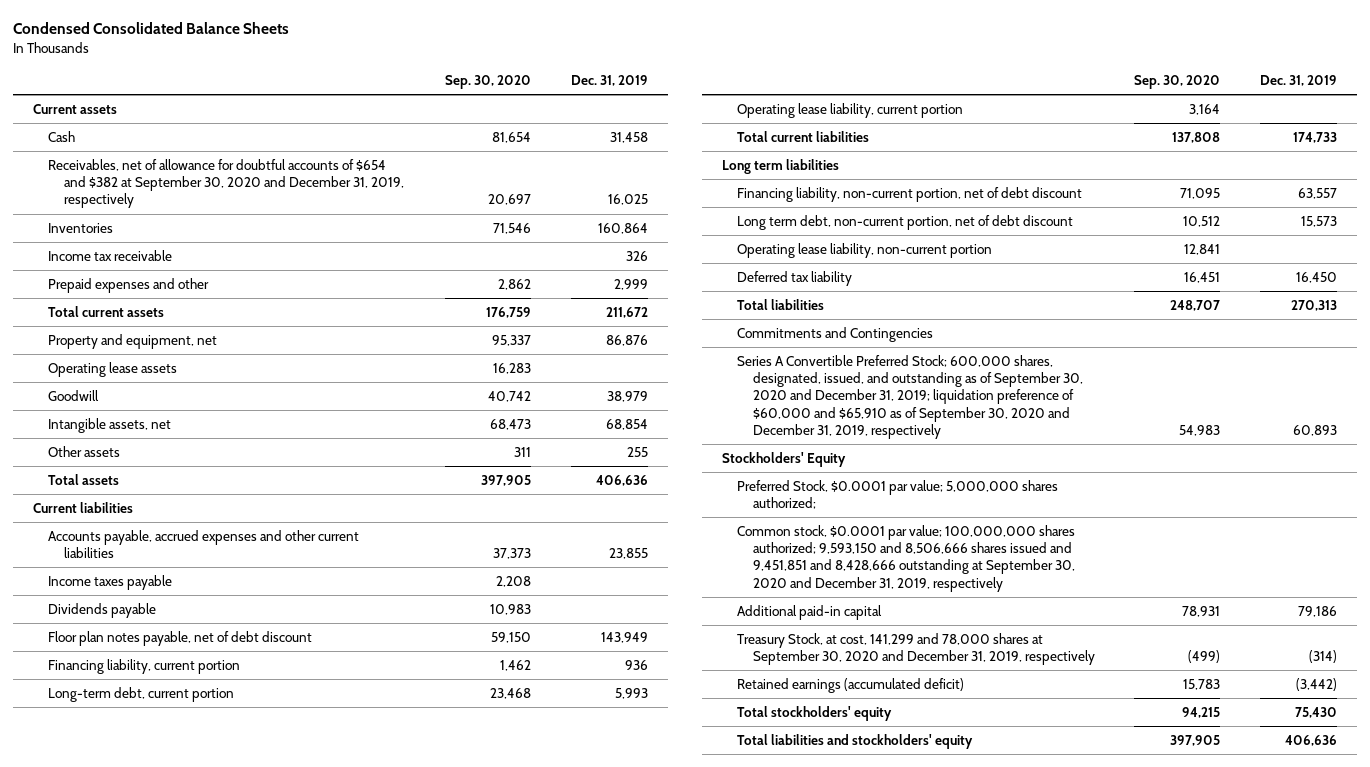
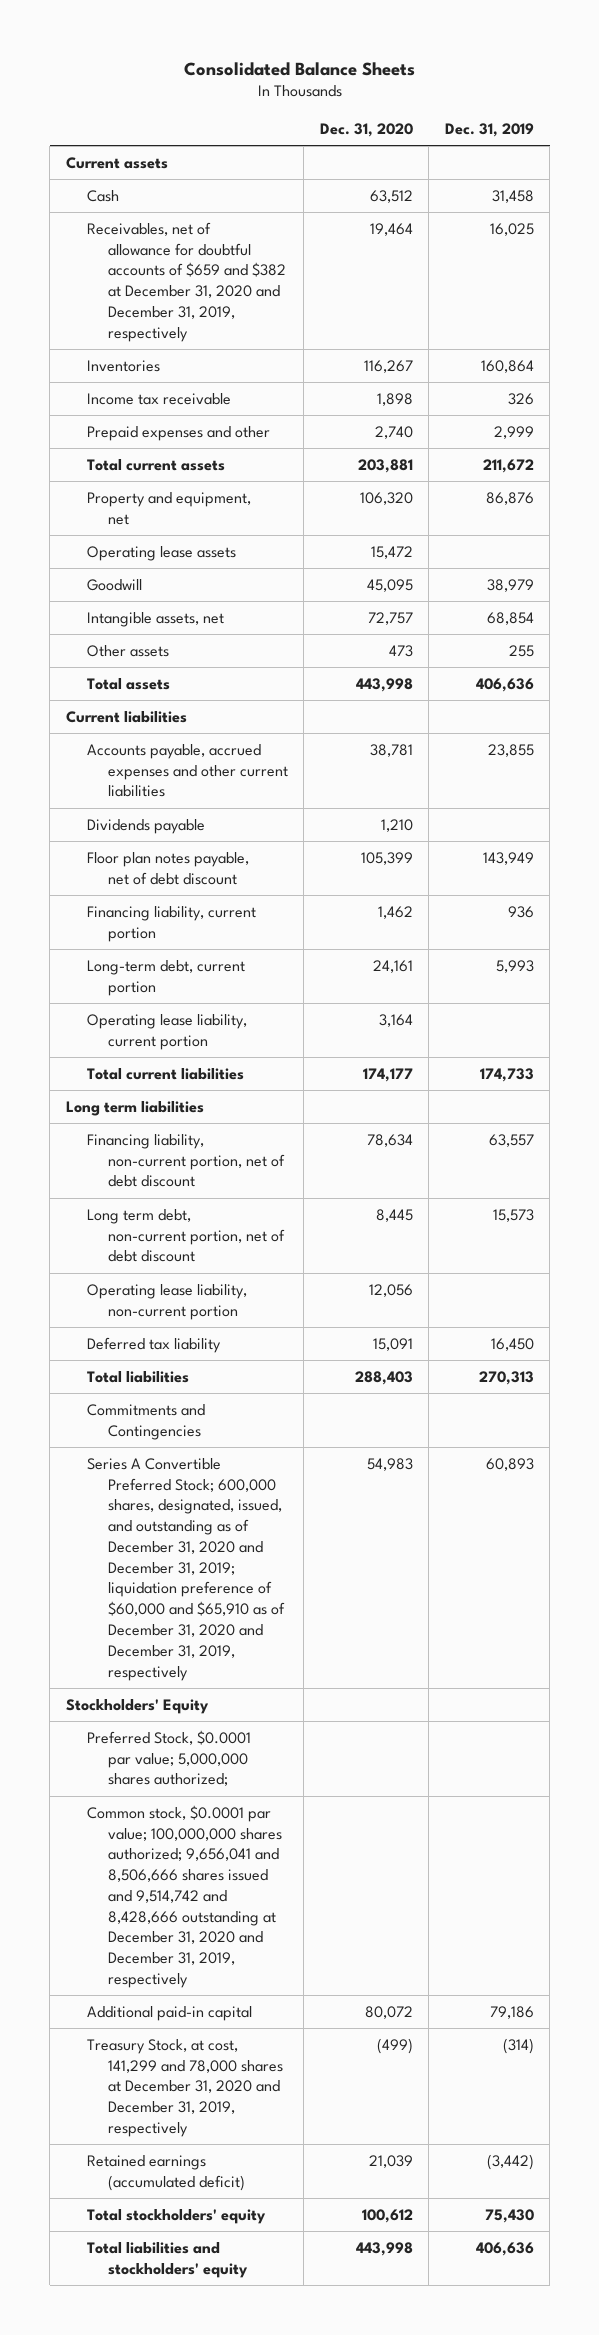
- Condensed Consolidated Balance Sheets
+ Consolidated Balance Sheets
- | Sep. 30, 2020 | Dec. 31, 2019
+ | Dec. 31, 2020 | Dec. 31, 2019
- Receivables, net of allowance for doubtful accounts of $654 and $382 at September 30, 2020 and December 31, 2019, respectively | 20,697 | 16,025
+ Receivables, net of allowance for doubtful accounts of $659 and $382 at December 31, 2020 and December 31, 2019, respectively | 19,464 | 16,025
- Income taxes payable | 2,208 |
- Series A Convertible Preferred Stock; 600,000 shares, designated, issued, and outstanding as of September 30, 2020 and December 31, 2019; liquidation preference of $60,000 and $65,910 as of September 30, 2020 and December 31, 2019, respectively | 54,983 | 60,893
+ Series A Convertible Preferred Stock; 600,000 shares, designated, issued, and outstanding as of December 31, 2020 and December 31, 2019; liquidation preference of $60,000 and $65,910 as of December 31, 2020 and December 31, 2019, respectively | 54,983 | 60,893
- Common stock, $0.0001 par value; 100,000,000 shares authorized; 9,593,150 and 8,506,666 shares issued and 9,451,851 and 8,428,666 outstanding at September 30, 2020 and December 31, 2019, respectively
+ Common stock, $0.0001 par value; 100,000,000 shares authorized; 9,656,041 and 8,506,666 shares issued and 9,514,742 and 8,428,666 outstanding at December 31, 2020 and December 31, 2019, respectively
- Treasury Stock, at cost, 141,299 and 78,000 shares at September 30, 2020 and December 31, 2019, respectively | (499) | (314)
+ Treasury Stock, at cost, 141,299 and 78,000 shares at December 31, 2020 and December 31, 2019, respectively | (499) | (314)

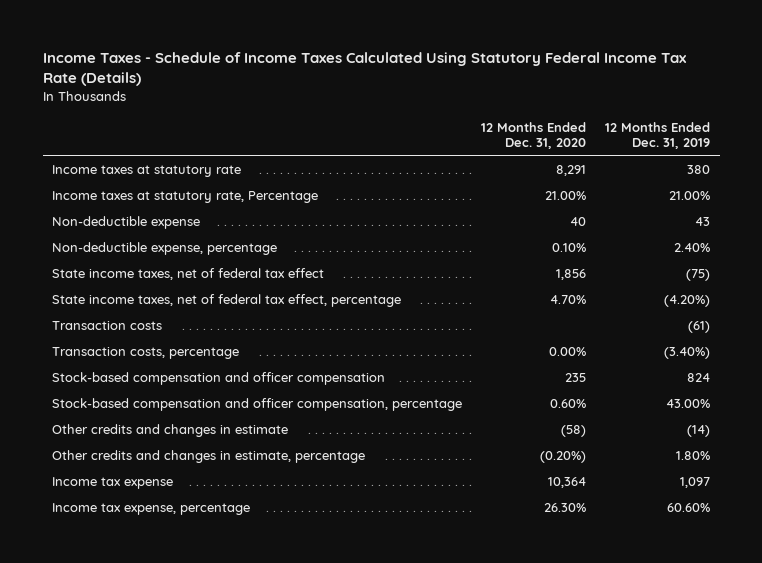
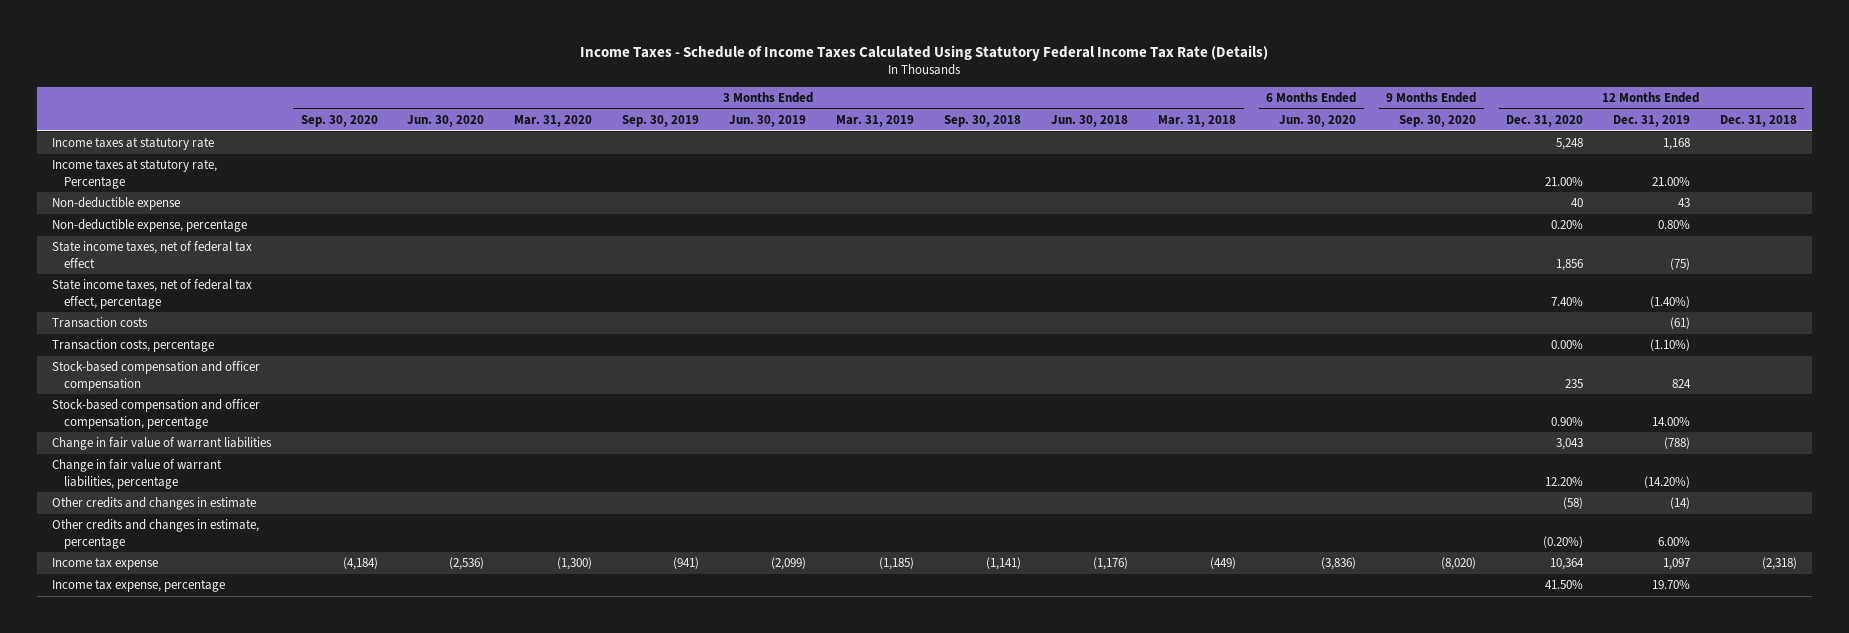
- | 12 Months Ended Dec. 31, 2020 | 12 Months Ended Dec. 31, 2019
+ | 3 Months Ended Sep. 30, 2020 | 3 Months Ended Jun. 30, 2020 | 3 Months Ended Mar. 31, 2020 | 3 Months Ended Sep. 30, 2019 | 3 Months Ended Jun. 30, 2019 | 3 Months Ended Mar. 31, 2019 | 3 Months Ended Sep. 30, 2018 | 3 Months Ended Jun. 30, 2018 | 3 Months Ended Mar. 31, 2018 | 6 Months Ended Jun. 30, 2020 | 9 Months Ended Sep. 30, 2020 | 12 Months Ended Dec. 31, 2020 | 12 Months Ended Dec. 31, 2019 | 12 Months Ended Dec. 31, 2018
- Income taxes at statutory rate | 8,291 | 380
+ Income taxes at statutory rate | | | | | | | | | | | | 5,248 | 1,168 |
- Non-deductible expense, percentage | 0.10% | 2.40%
+ Non-deductible expense, percentage | | | | | | | | | | | | 0.20% | 0.80% |
- State income taxes, net of federal tax effect, percentage | 4.70% | (4.20%)
+ State income taxes, net of federal tax effect, percentage | | | | | | | | | | | | 7.40% | (1.40%) |
- Transaction costs, percentage | 0.00% | (3.40%)
+ Transaction costs, percentage | | | | | | | | | | | | 0.00% | (1.10%) |
- Stock-based compensation and officer compensation, percentage | 0.60% | 43.00%
+ Stock-based compensation and officer compensation, percentage | | | | | | | | | | | | 0.90% | 14.00% |
+ Change in fair value of warrant liabilities | | | | | | | | | | | | 3,043 | (788) |
+ Change in fair value of warrant liabilities, percentage | | | | | | | | | | | | 12.20% | (14.20%) |
- Other credits and changes in estimate, percentage | (0.20%) | 1.80%
+ Other credits and changes in estimate, percentage | | | | | | | | | | | | (0.20%) | 6.00% |
- Income tax expense, percentage | 26.30% | 60.60%
+ Income tax expense, percentage | | | | | | | | | | | | 41.50% | 19.70% |

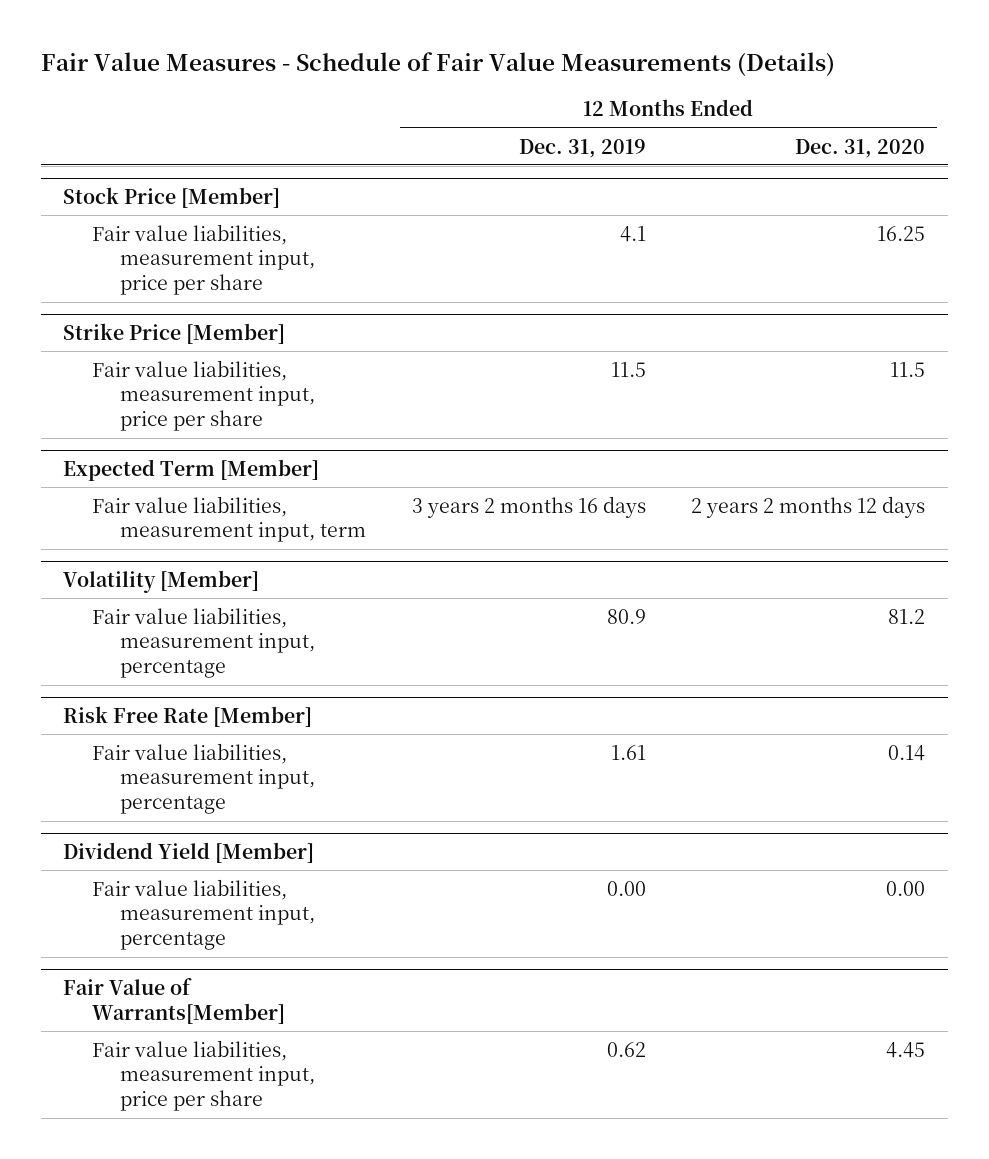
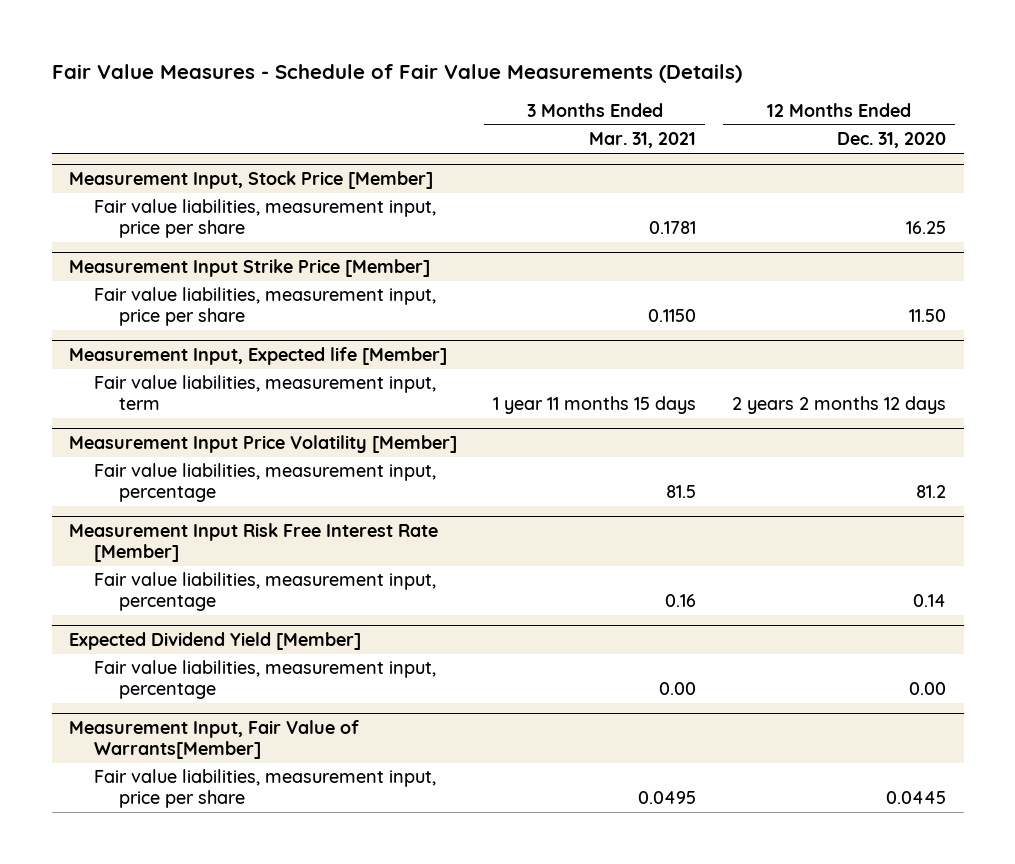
- | 12 Months Ended Dec. 31, 2019 | 12 Months Ended Dec. 31, 2020
+ | 3 Months Ended Mar. 31, 2021 | 12 Months Ended Dec. 31, 2020
- Stock Price [Member]
+ Measurement Input, Stock Price [Member]
- Strike Price [Member]
- Fair value liabilities, measurement input, price per share | 11.5 | 11.5
- Expected Term [Member]
+ Measurement Input Strike Price [Member]
+ Fair value liabilities, measurement input, price per share | 0.1150 | 11.50
+ Measurement Input, Expected life [Member]
- Volatility [Member]
+ Measurement Input Price Volatility [Member]
- Risk Free Rate [Member]
+ Measurement Input Risk Free Interest Rate [Member]
- Dividend Yield [Member]
+ Expected Dividend Yield [Member]
- Fair Value of Warrants[Member]
- Fair value liabilities, measurement input, price per share | 0.62 | 4.45
+ Measurement Input, Fair Value of Warrants[Member]
+ Fair value liabilities, measurement input, price per share | 0.0495 | 0.0445

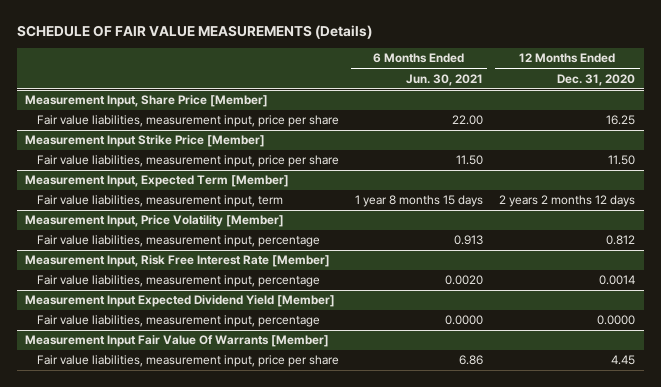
- Fair Value Measures - Schedule of Fair Value Measurements (Details)
+ SCHEDULE OF FAIR VALUE MEASUREMENTS (Details)
- | 3 Months Ended Mar. 31, 2021 | 12 Months Ended Dec. 31, 2020
+ | 6 Months Ended Jun. 30, 2021 | 12 Months Ended Dec. 31, 2020
- Measurement Input, Stock Price [Member]
+ Measurement Input, Share Price [Member]
- Measurement Input, Expected life [Member]
+ Measurement Input, Expected Term [Member]
- Measurement Input Price Volatility [Member]
- Fair value liabilities, measurement input, percentage | 81.5 | 81.2
- Measurement Input Risk Free Interest Rate [Member]
- Fair value liabilities, measurement input, percentage | 0.16 | 0.14
- Expected Dividend Yield [Member]
- Fair value liabilities, measurement input, percentage | 0.00 | 0.00
- Measurement Input, Fair Value of Warrants[Member]
- Fair value liabilities, measurement input, price per share | 0.0495 | 0.0445
+ Measurement Input, Price Volatility [Member]
+ Fair value liabilities, measurement input, percentage | 0.913 | 0.812
+ Measurement Input, Risk Free Interest Rate [Member]
+ Fair value liabilities, measurement input, percentage | 0.0020 | 0.0014
+ Measurement Input Expected Dividend Yield [Member]
+ Fair value liabilities, measurement input, percentage | 0.0000 | 0.0000
+ Measurement Input Fair Value Of Warrants [Member]
+ Fair value liabilities, measurement input, price per share | 6.86 | 4.45

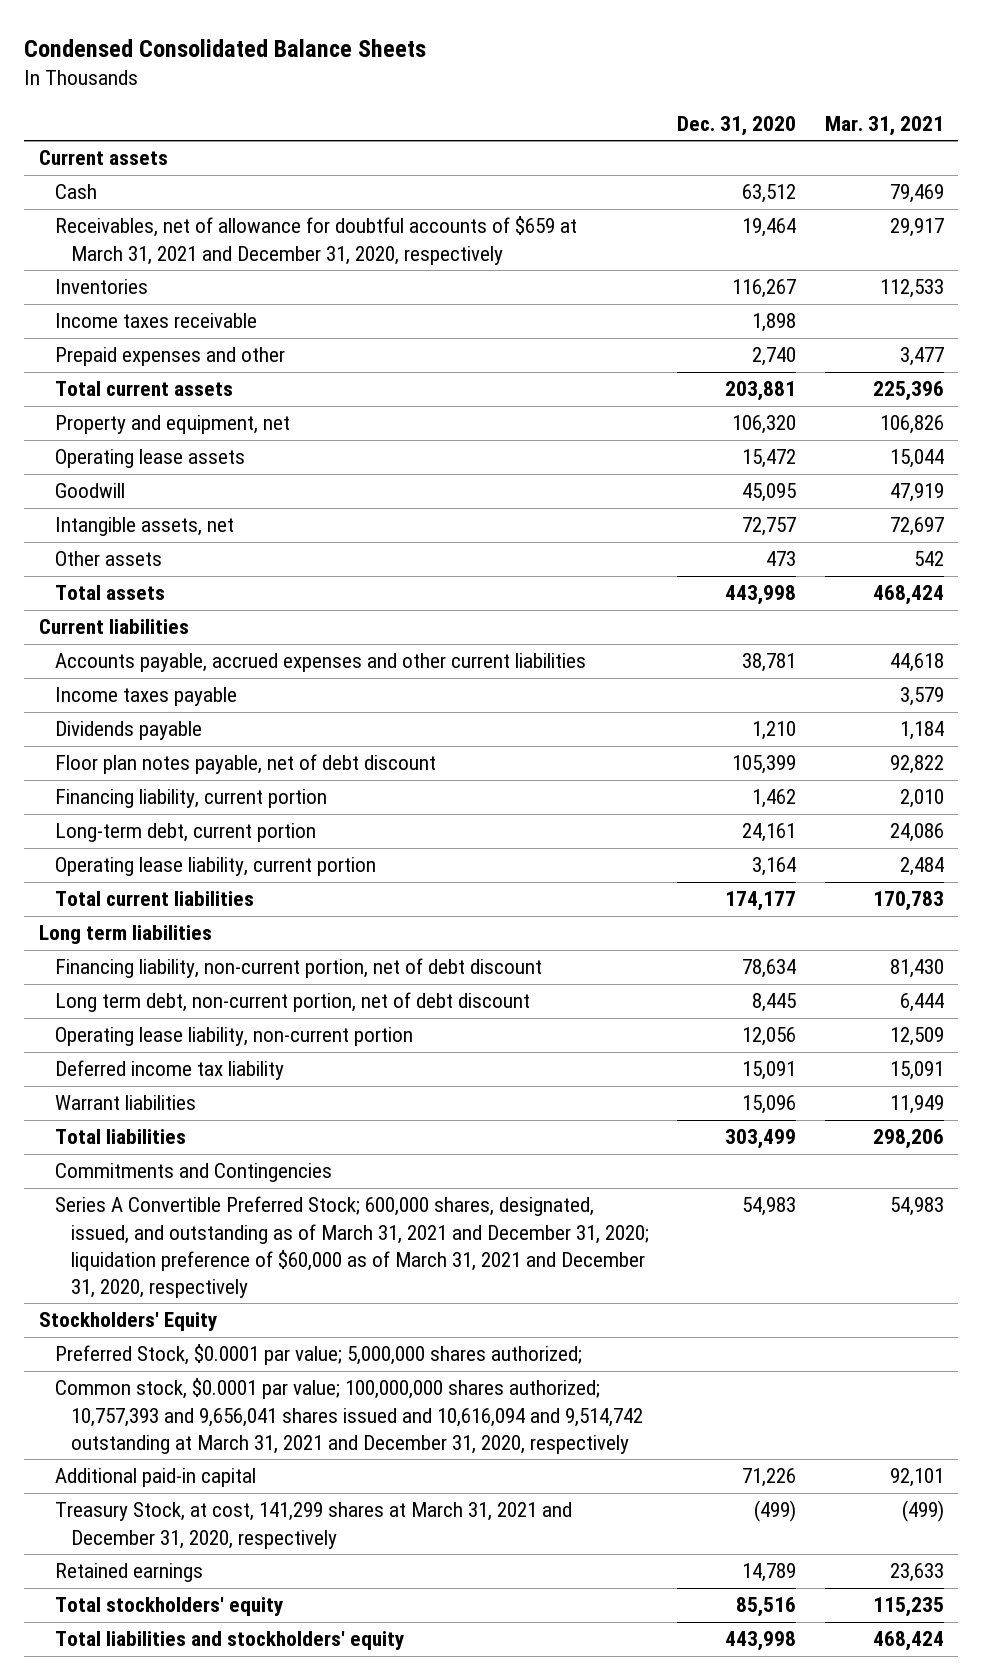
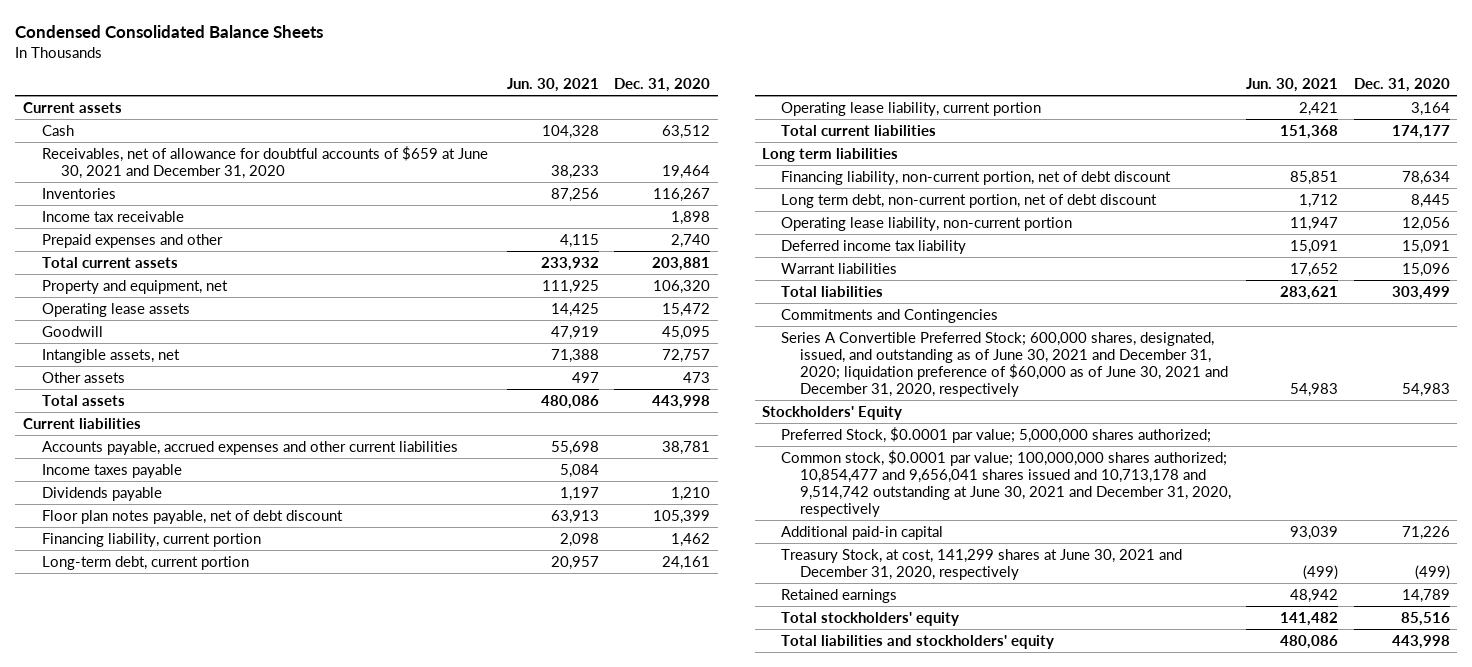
- | Dec. 31, 2020 | Mar. 31, 2021
+ | Jun. 30, 2021 | Dec. 31, 2020
- Receivables, net of allowance for doubtful accounts of $659 at March 31, 2021 and December 31, 2020, respectively | 19,464 | 29,917
+ Receivables, net of allowance for doubtful accounts of $659 at June 30, 2021 and December 31, 2020 | 38,233 | 19,464
- Income taxes receivable | 1,898 |
+ Income tax receivable | | 1,898
- Series A Convertible Preferred Stock; 600,000 shares, designated, issued, and outstanding as of March 31, 2021 and December 31, 2020; liquidation preference of $60,000 as of March 31, 2021 and December 31, 2020, respectively | 54,983 | 54,983
+ Series A Convertible Preferred Stock; 600,000 shares, designated, issued, and outstanding as of June 30, 2021 and December 31, 2020; liquidation preference of $60,000 as of June 30, 2021 and December 31, 2020, respectively | 54,983 | 54,983
- Common stock, $0.0001 par value; 100,000,000 shares authorized; 10,757,393 and 9,656,041 shares issued and 10,616,094 and 9,514,742 outstanding at March 31, 2021 and December 31, 2020, respectively
+ Common stock, $0.0001 par value; 100,000,000 shares authorized; 10,854,477 and 9,656,041 shares issued and 10,713,178 and 9,514,742 outstanding at June 30, 2021 and December 31, 2020, respectively
- Treasury Stock, at cost, 141,299 shares at March 31, 2021 and December 31, 2020, respectively | (499) | (499)
+ Treasury Stock, at cost, 141,299 shares at June 30, 2021 and December 31, 2020, respectively | (499) | (499)

